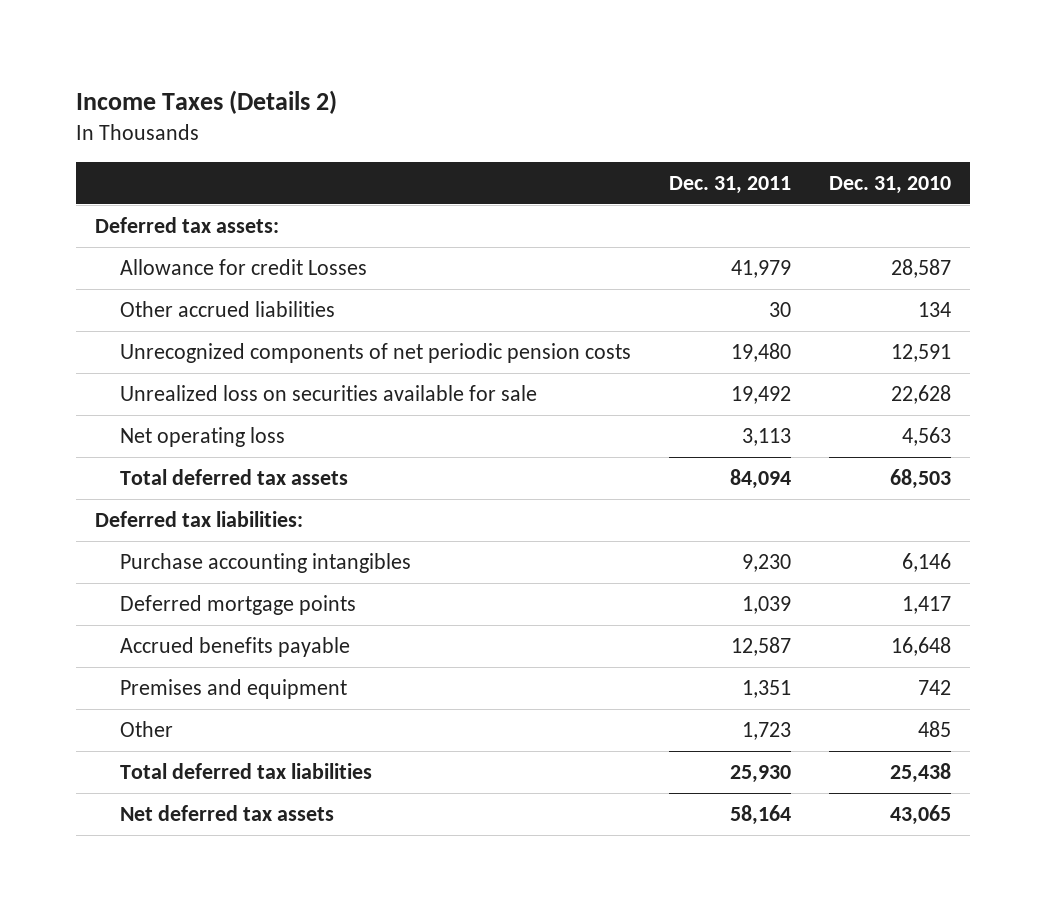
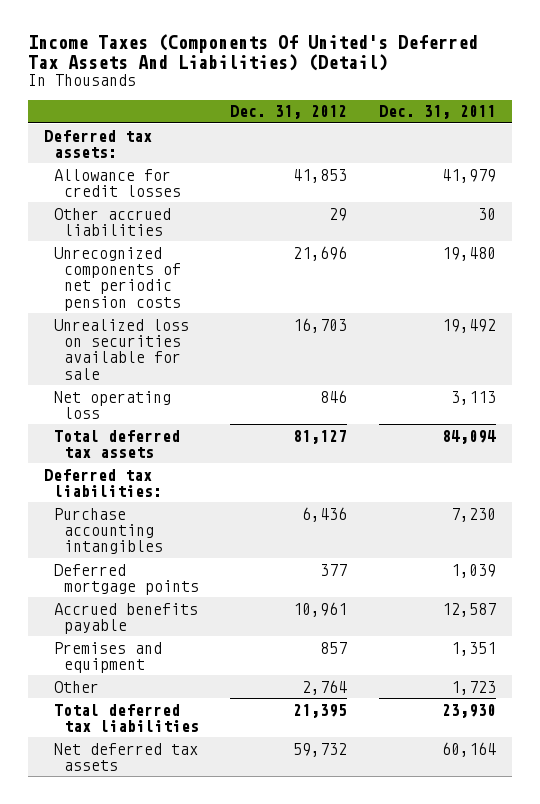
- Income Taxes (Details 2)
+ Income Taxes (Components Of United's Deferred Tax Assets And Liabilities) (Detail)
- | Dec. 31, 2011 | Dec. 31, 2010
+ | Dec. 31, 2012 | Dec. 31, 2011
- Allowance for credit Losses | 41,979 | 28,587
+ Allowance for credit losses | 41,853 | 41,979
- Purchase accounting intangibles | 9,230 | 6,146
+ Purchase accounting intangibles | 6,436 | 7,230
- Total deferred tax liabilities | 25,930 | 25,438
- Net deferred tax assets | 58,164 | 43,065
+ Total deferred tax liabilities | 21,395 | 23,930
+ Net deferred tax assets | 59,732 | 60,164

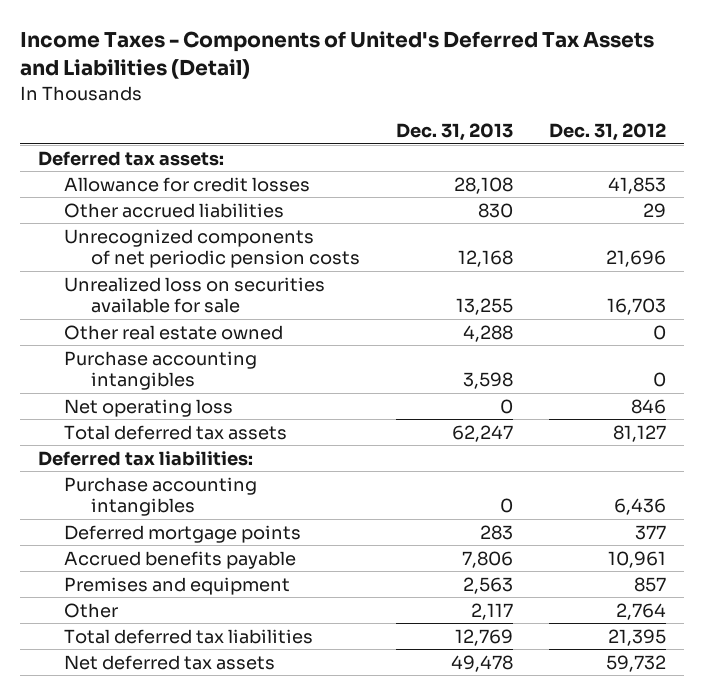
- Income Taxes (Components Of United's Deferred Tax Assets And Liabilities) (Detail)
+ Income Taxes - Components of United's Deferred Tax Assets and Liabilities (Detail)
- | Dec. 31, 2012 | Dec. 31, 2011
+ | Dec. 31, 2013 | Dec. 31, 2012
+ Other real estate owned | 4,288 | 0
+ Purchase accounting intangibles | 3,598 | 0

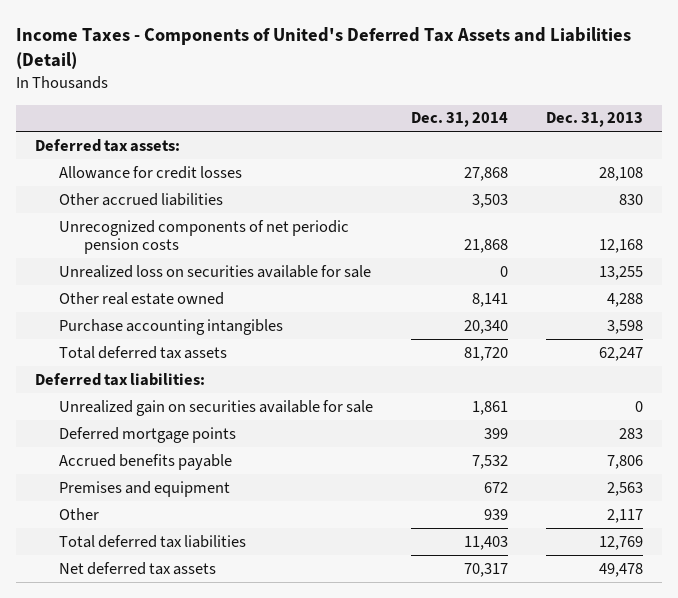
- | Dec. 31, 2013 | Dec. 31, 2012
+ | Dec. 31, 2014 | Dec. 31, 2013
- Net operating loss | 0 | 846
- Purchase accounting intangibles | 0 | 6,436
+ Unrealized gain on securities available for sale | 1,861 | 0

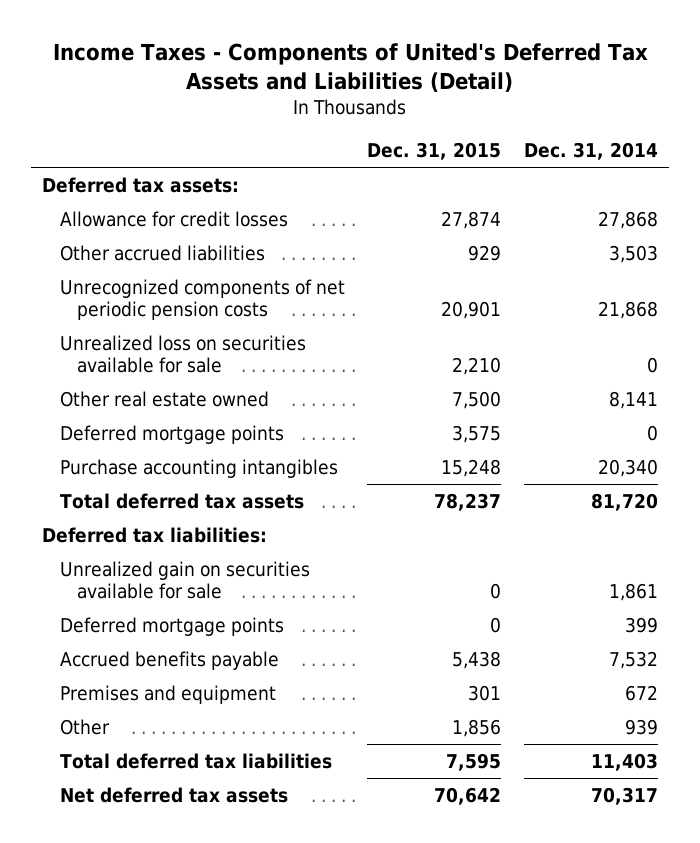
- | Dec. 31, 2014 | Dec. 31, 2013
+ | Dec. 31, 2015 | Dec. 31, 2014
+ Deferred mortgage points | 3,575 | 0

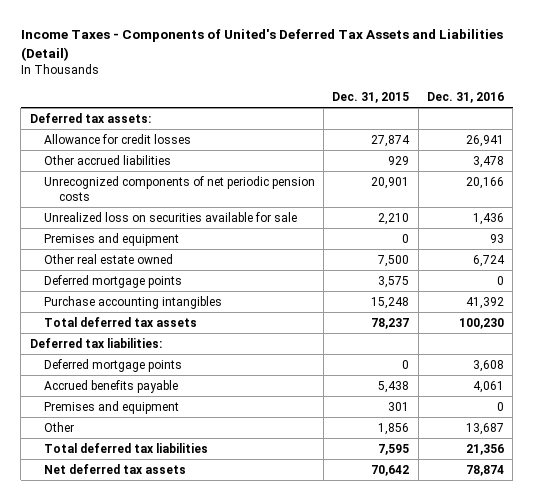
- | Dec. 31, 2015 | Dec. 31, 2014
+ | Dec. 31, 2015 | Dec. 31, 2016
+ Premises and equipment | 0 | 93
- Unrealized gain on securities available for sale | 0 | 1,861

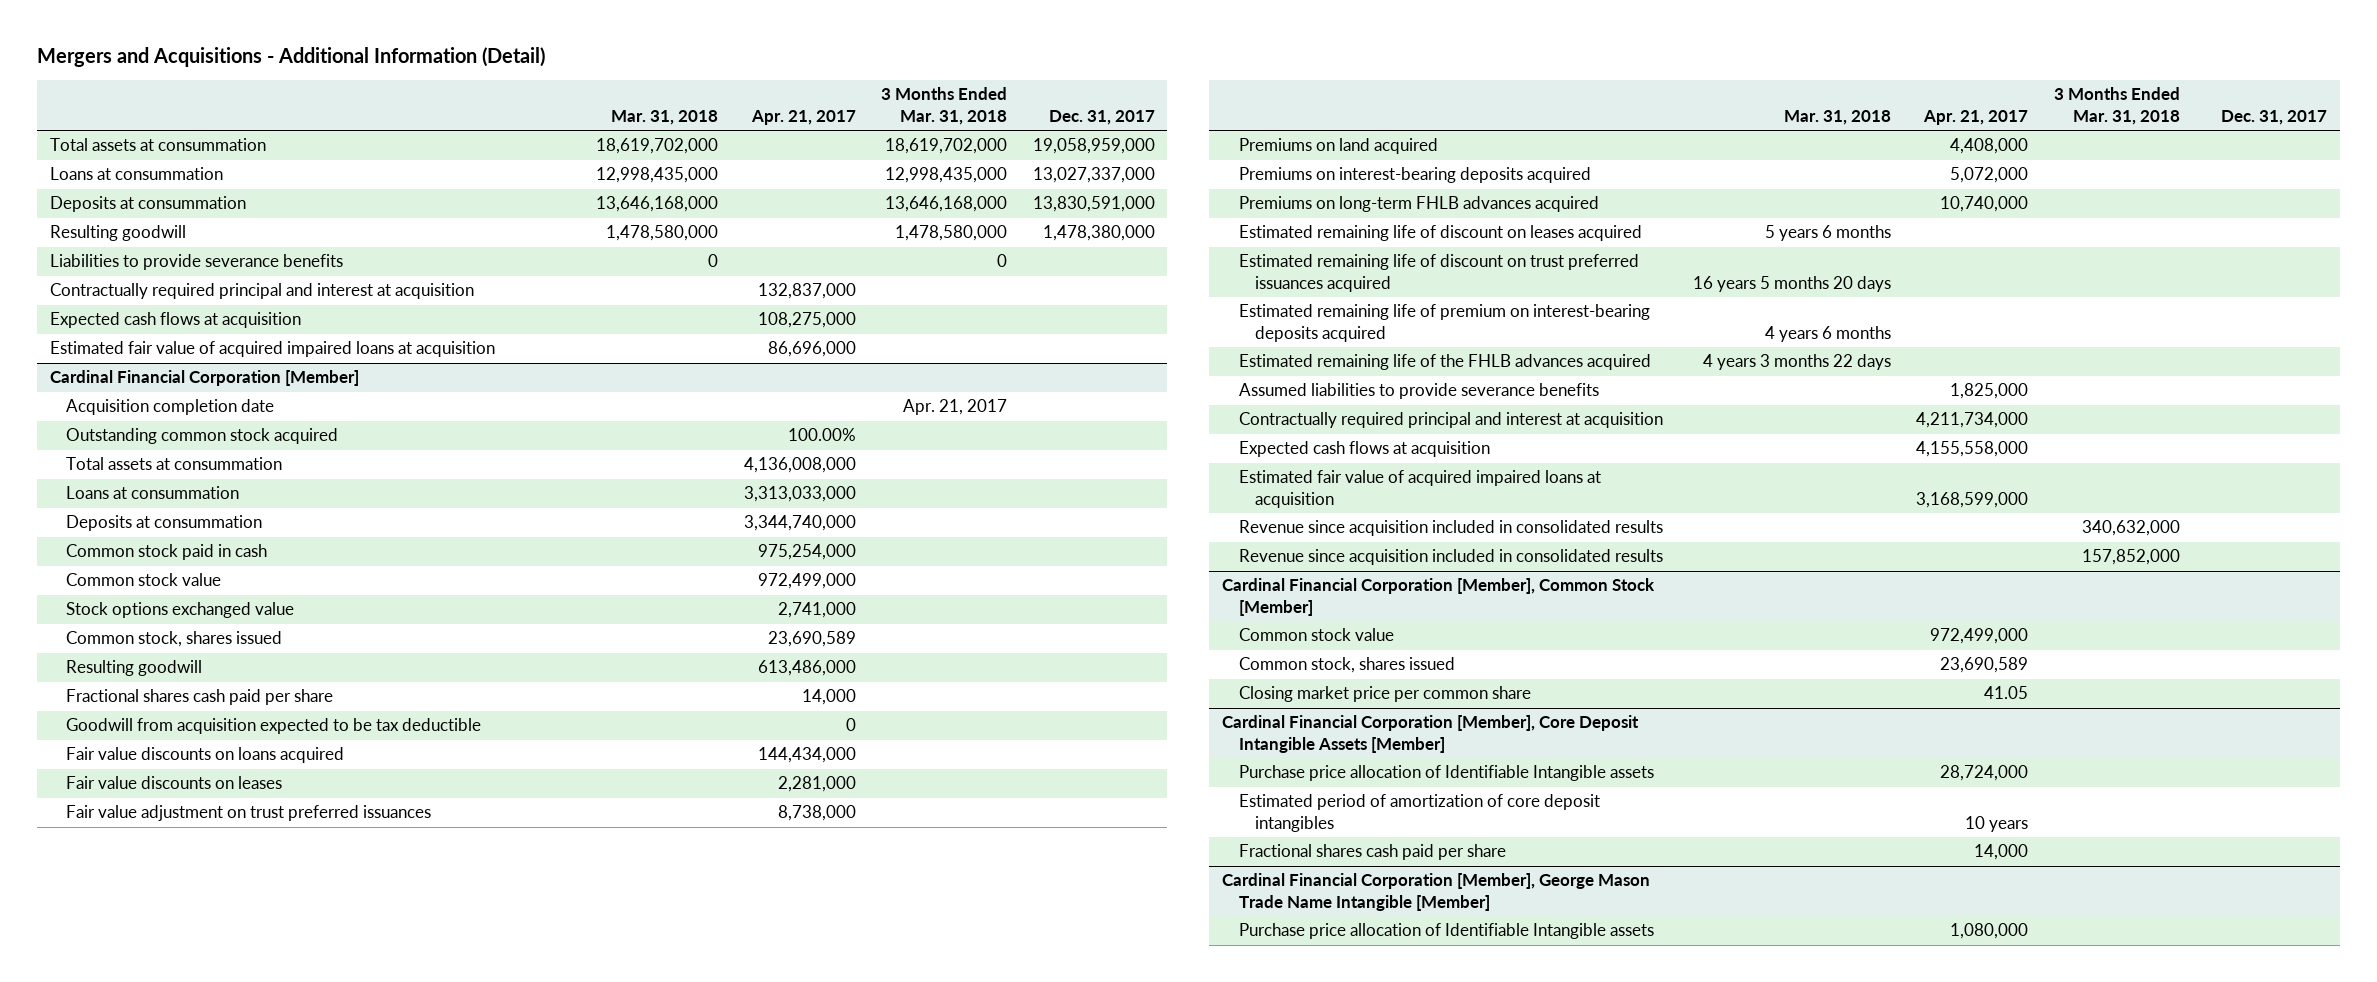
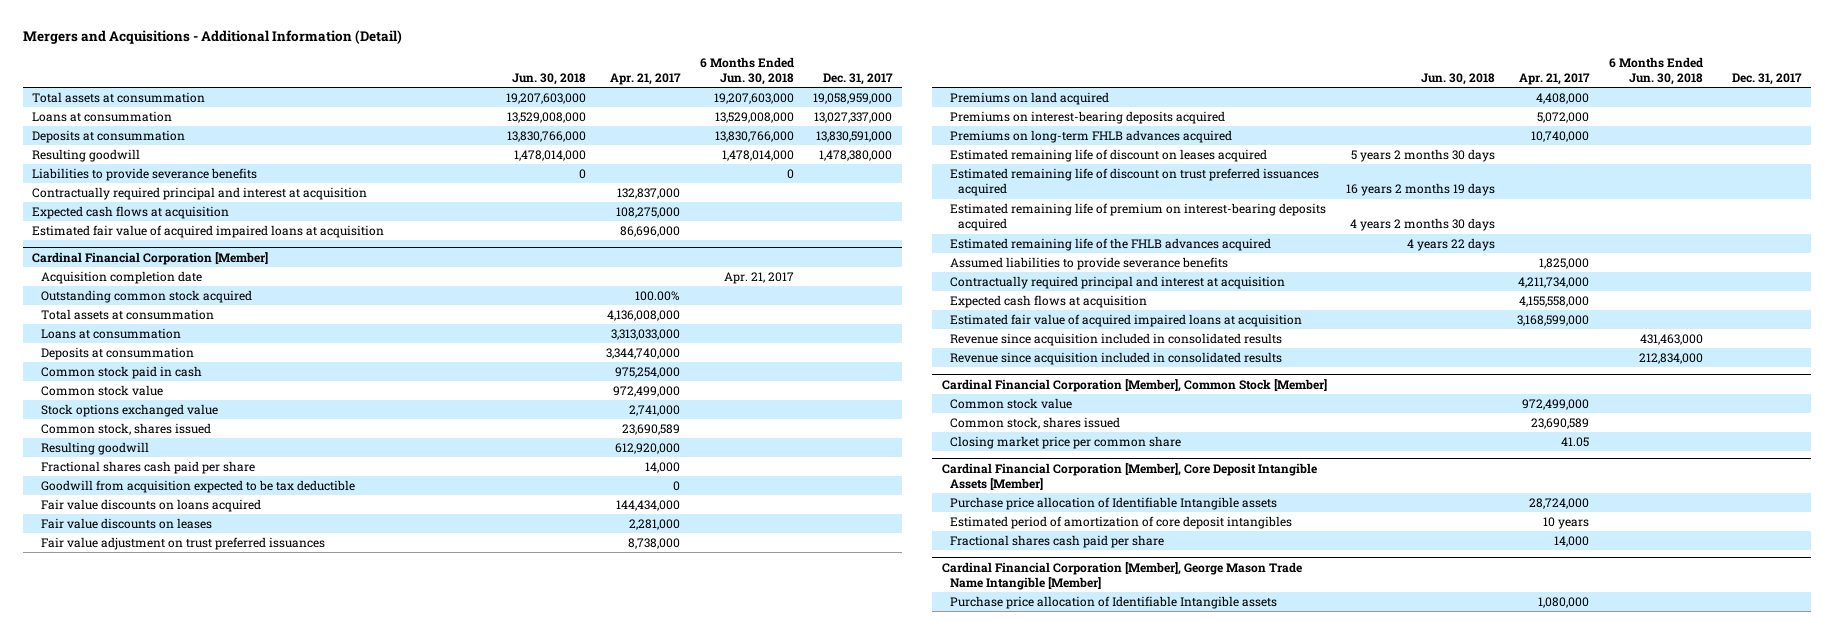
- | Mar. 31, 2018 | Apr. 21, 2017 | 3 Months Ended Mar. 31, 2018 | Dec. 31, 2017
+ | Jun. 30, 2018 | Apr. 21, 2017 | 6 Months Ended Jun. 30, 2018 | Dec. 31, 2017
@ Cardinal Financial Corporation [Member]
- Resulting goodwill | | 613,486,000 | |
+ Resulting goodwill | | 612,920,000 | |

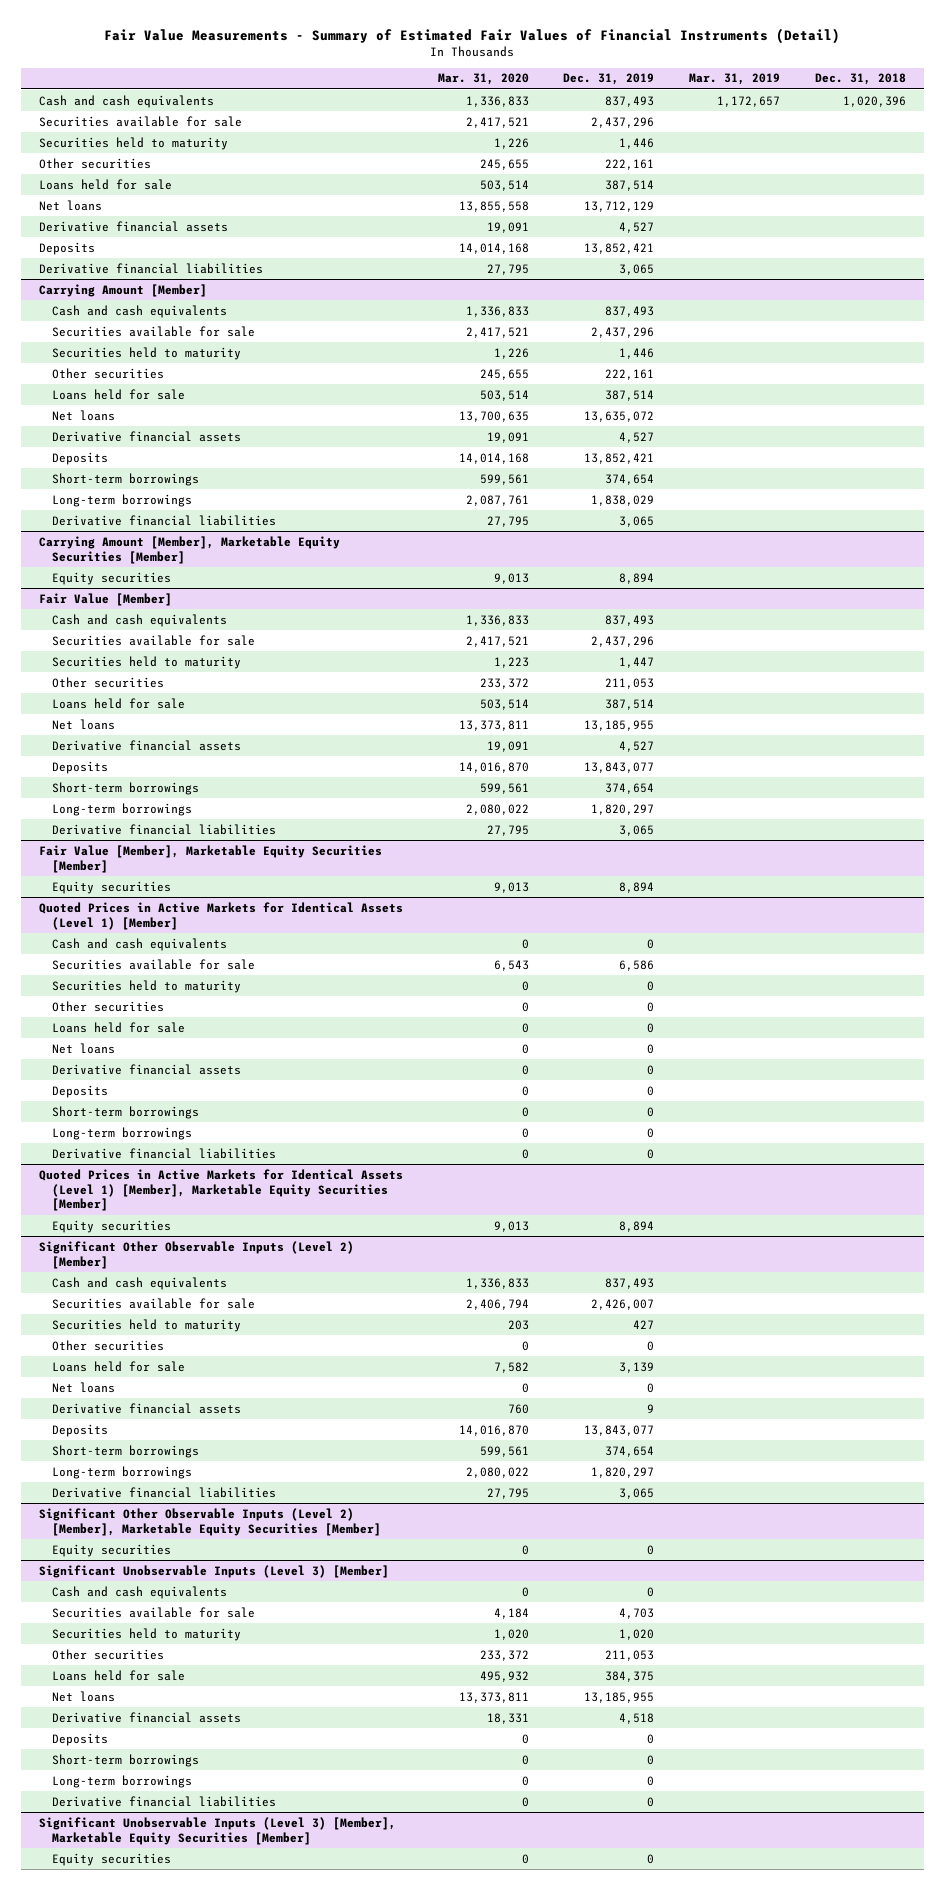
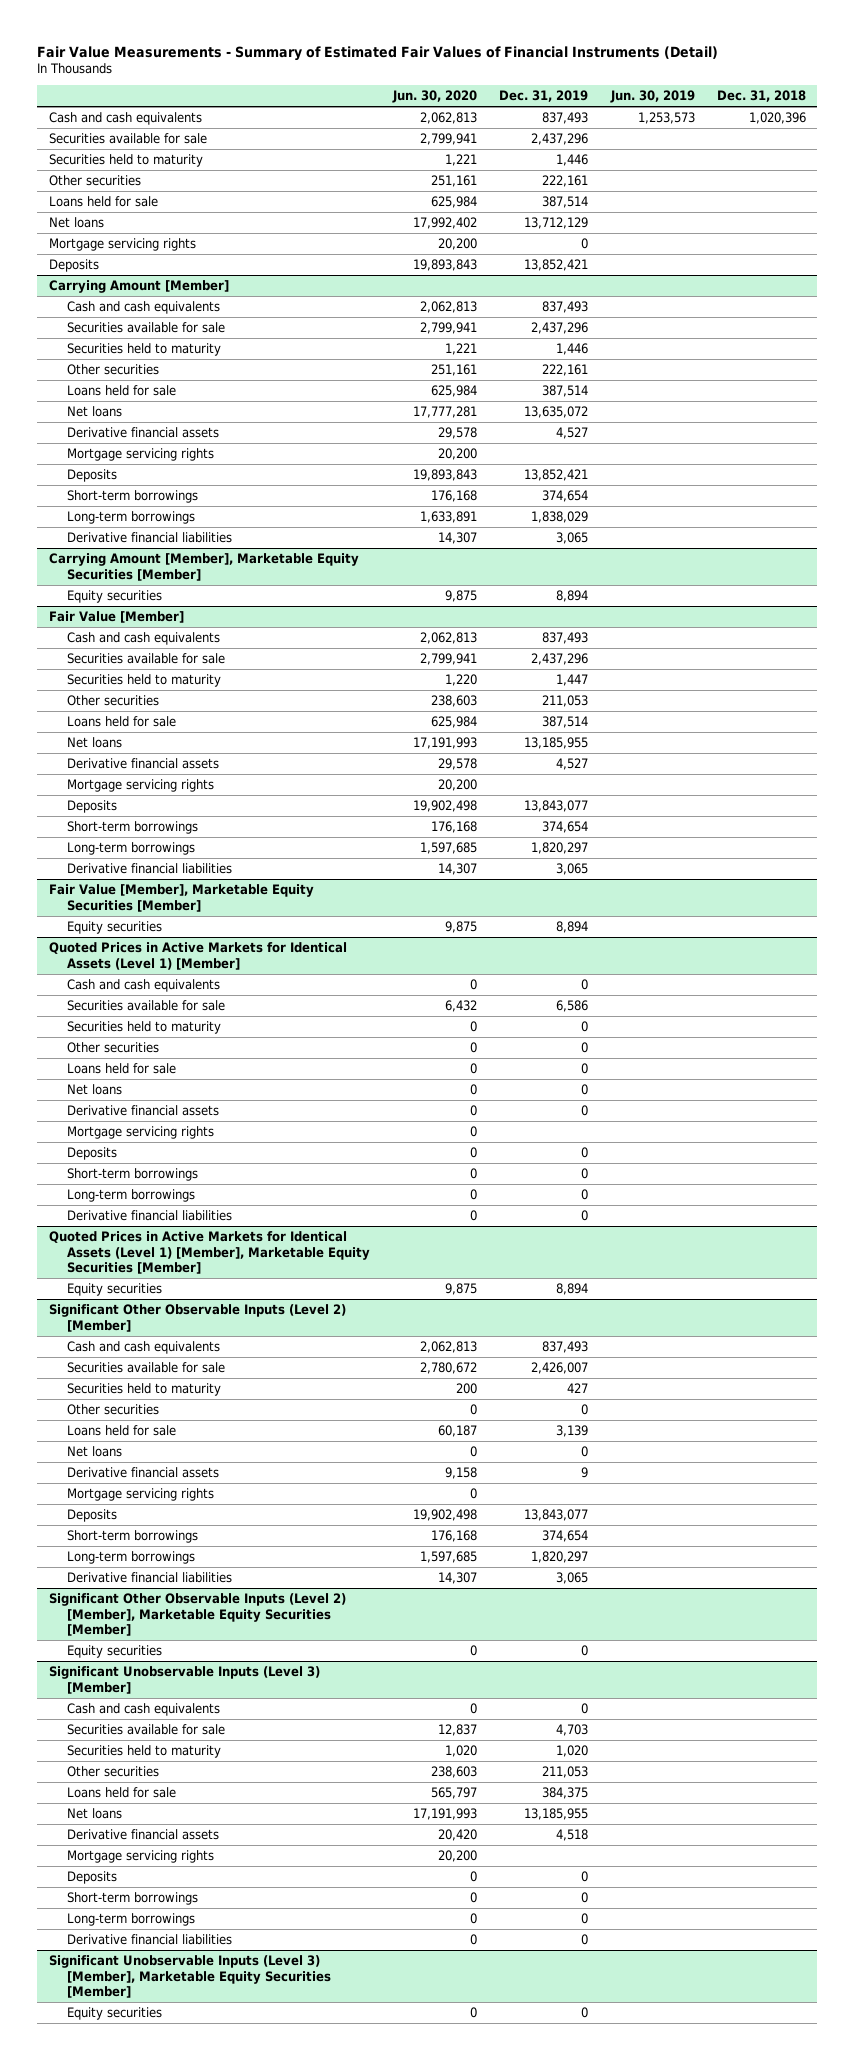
- | Mar. 31, 2020 | Dec. 31, 2019 | Mar. 31, 2019 | Dec. 31, 2018
+ | Jun. 30, 2020 | Dec. 31, 2019 | Jun. 30, 2019 | Dec. 31, 2018
- Derivative financial assets | 19,091 | 4,527 | |
+ Mortgage servicing rights | 20,200 | 0 | |
- Derivative financial liabilities | 27,795 | 3,065 | |
@ Carrying Amount [Member]
+ Mortgage servicing rights | 20,200 | | |
@ Fair Value [Member]
+ Mortgage servicing rights | 20,200 | | |
@ Quoted Prices in Active Markets for Identical Assets (Level 1) [Member]
+ Mortgage servicing rights | 0 | | |
@ Significant Other Observable Inputs (Level 2) [Member]
+ Mortgage servicing rights | 0 | | |
@ Significant Unobservable Inputs (Level 3) [Member]
+ Mortgage servicing rights | 20,200 | | |

